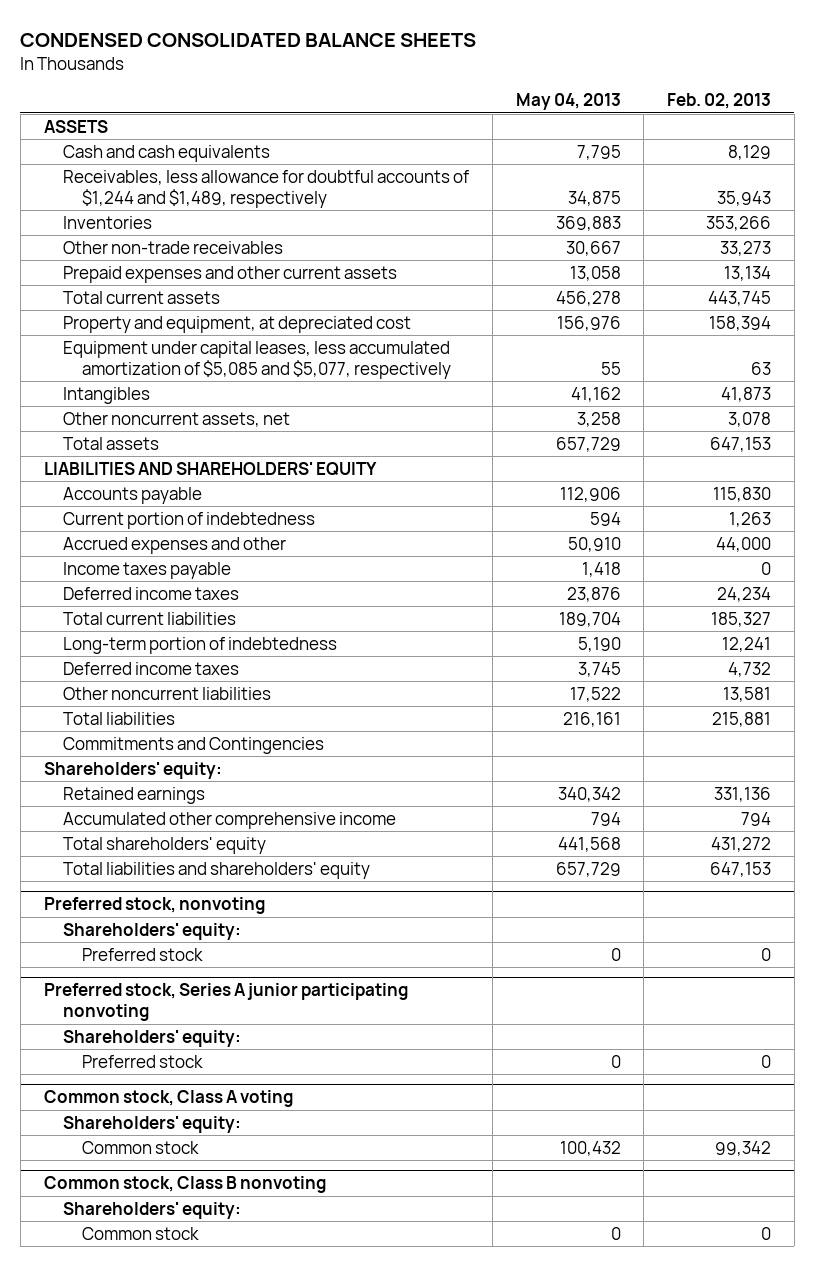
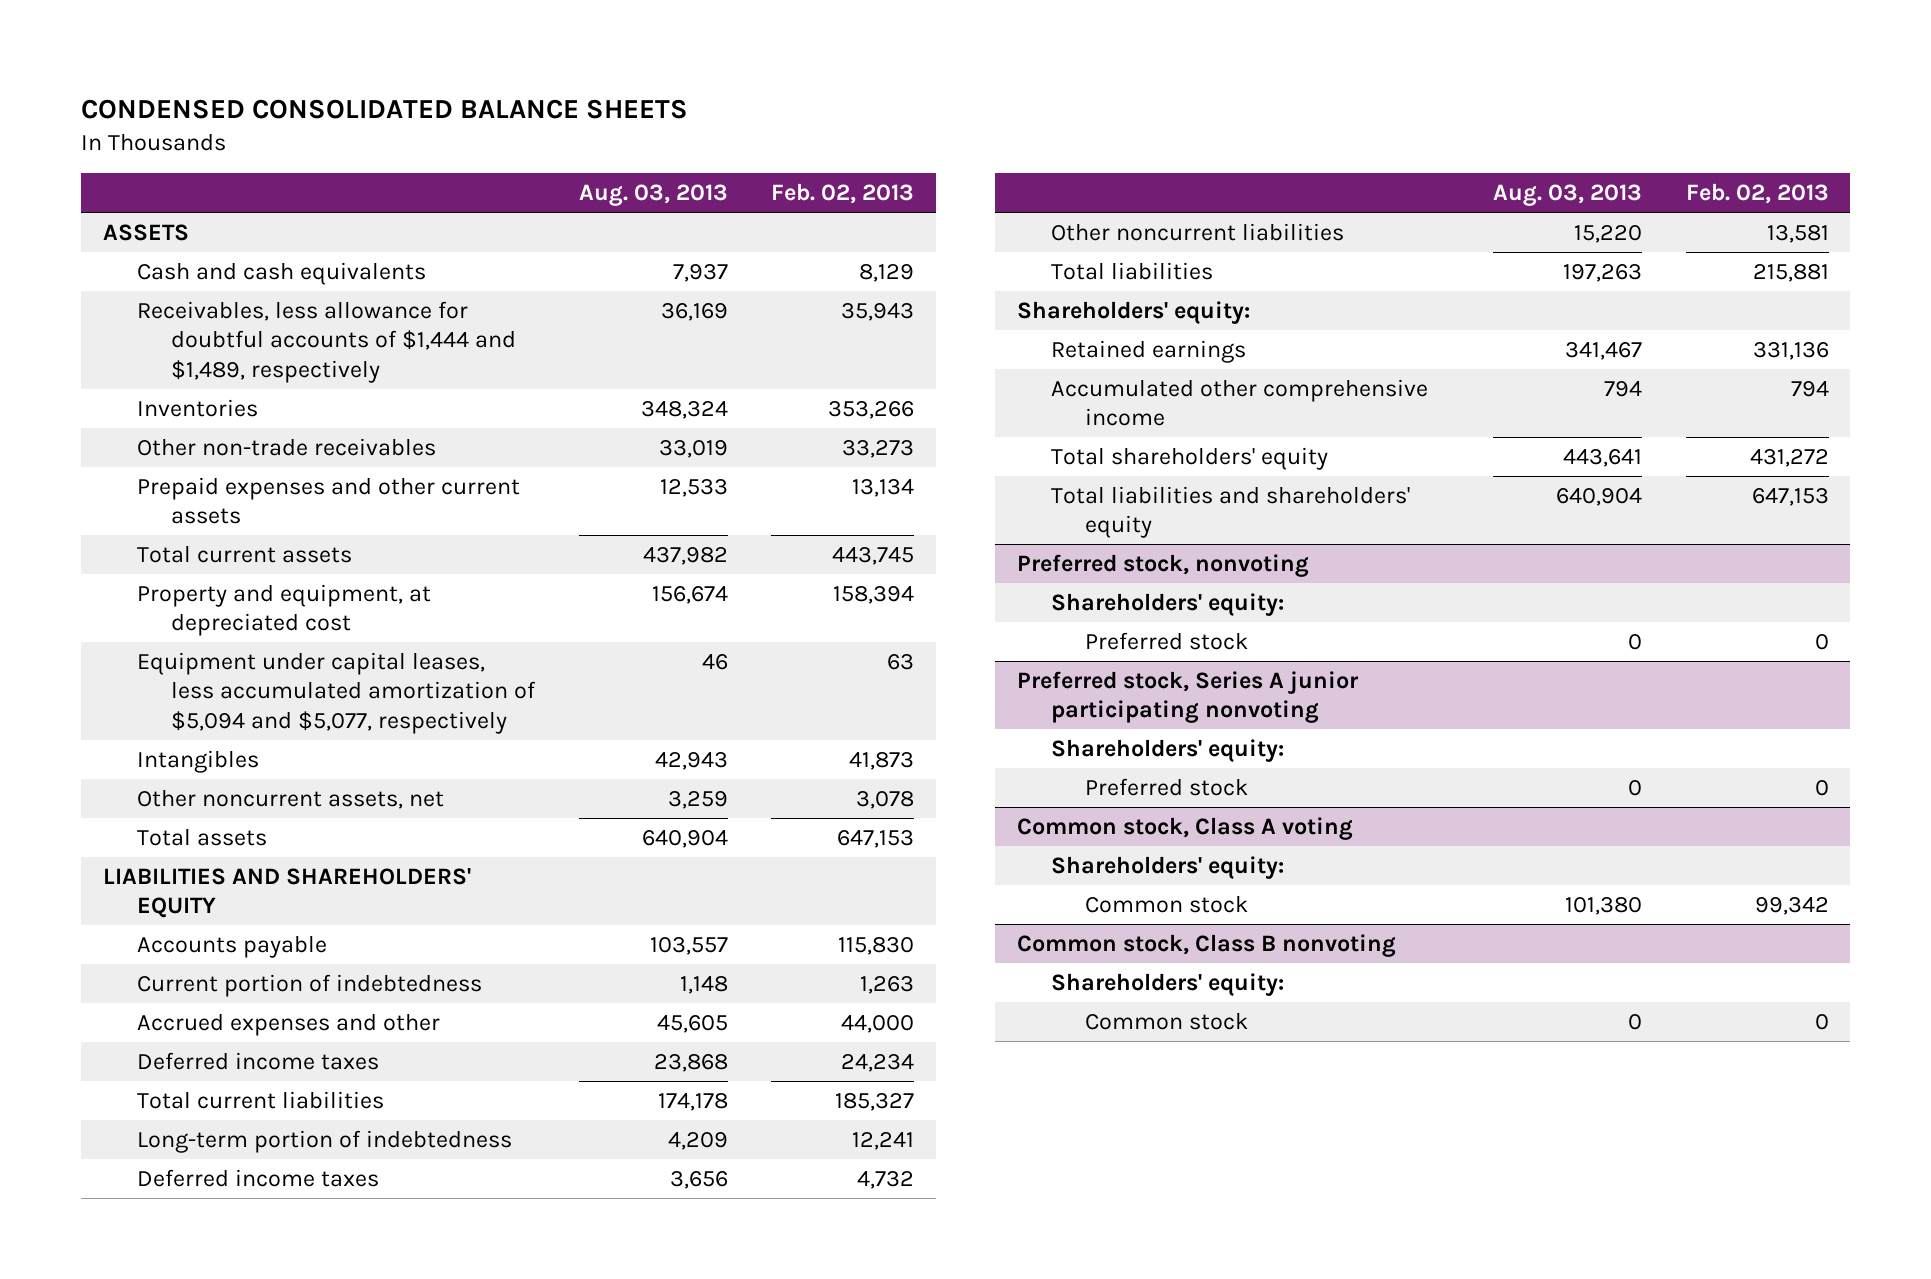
- | May 04, 2013 | Feb. 02, 2013
+ | Aug. 03, 2013 | Feb. 02, 2013
- Receivables, less allowance for doubtful accounts of $1,244 and $1,489, respectively | 34,875 | 35,943
+ Receivables, less allowance for doubtful accounts of $1,444 and $1,489, respectively | 36,169 | 35,943
- Equipment under capital leases, less accumulated amortization of $5,085 and $5,077, respectively | 55 | 63
+ Equipment under capital leases, less accumulated amortization of $5,094 and $5,077, respectively | 46 | 63
- Income taxes payable | 1,418 | 0
- Commitments and Contingencies

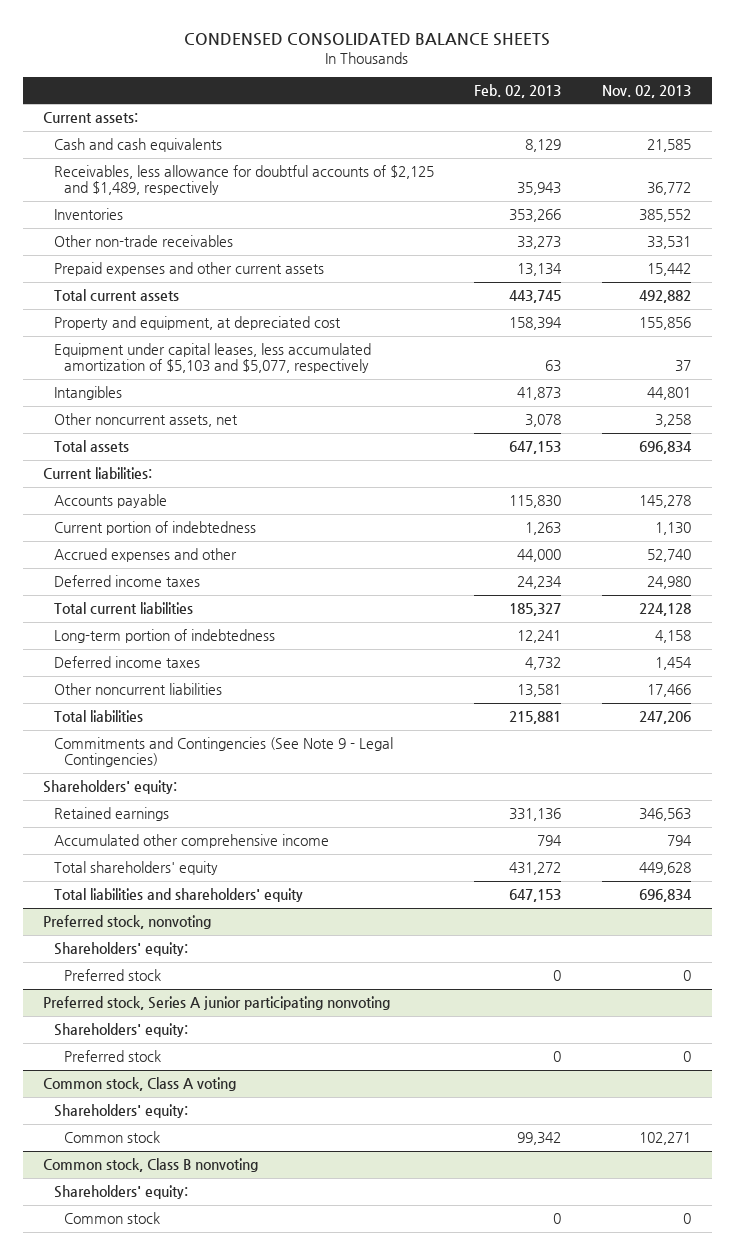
- | Aug. 03, 2013 | Feb. 02, 2013
+ | Feb. 02, 2013 | Nov. 02, 2013
- ASSETS
+ Current assets:
- Receivables, less allowance for doubtful accounts of $1,444 and $1,489, respectively | 36,169 | 35,943
+ Receivables, less allowance for doubtful accounts of $2,125 and $1,489, respectively | 35,943 | 36,772
- Equipment under capital leases, less accumulated amortization of $5,094 and $5,077, respectively | 46 | 63
+ Equipment under capital leases, less accumulated amortization of $5,103 and $5,077, respectively | 63 | 37
- LIABILITIES AND SHAREHOLDERS' EQUITY
+ Current liabilities:
+ Commitments and Contingencies (See Note 9 - Legal Contingencies)

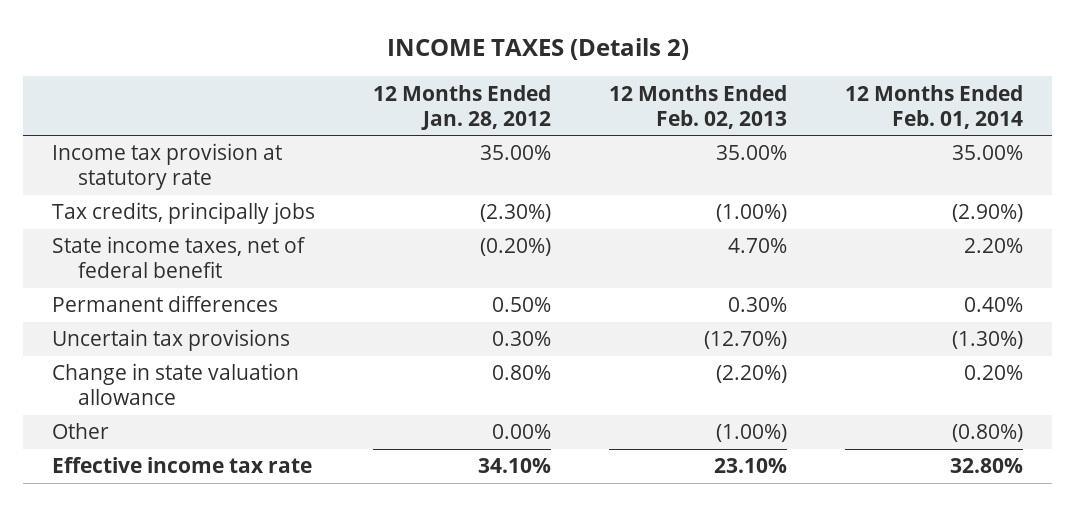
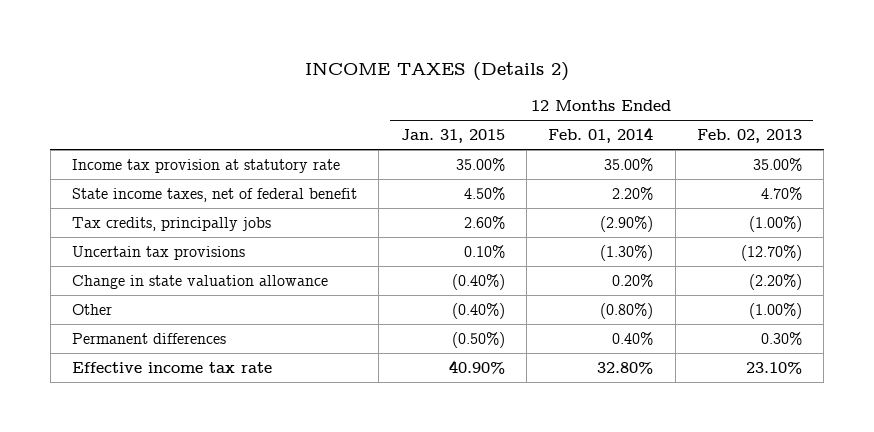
- | 12 Months Ended Jan. 28, 2012 | 12 Months Ended Feb. 02, 2013 | 12 Months Ended Feb. 01, 2014
+ | 12 Months Ended Jan. 31, 2015 | 12 Months Ended Feb. 01, 2014 | 12 Months Ended Feb. 02, 2013
moved down: Tax credits, principally jobs | 2.60% | (2.90%) | (1.00%)
moved down: Permanent differences | (0.50%) | 0.40% | 0.30%

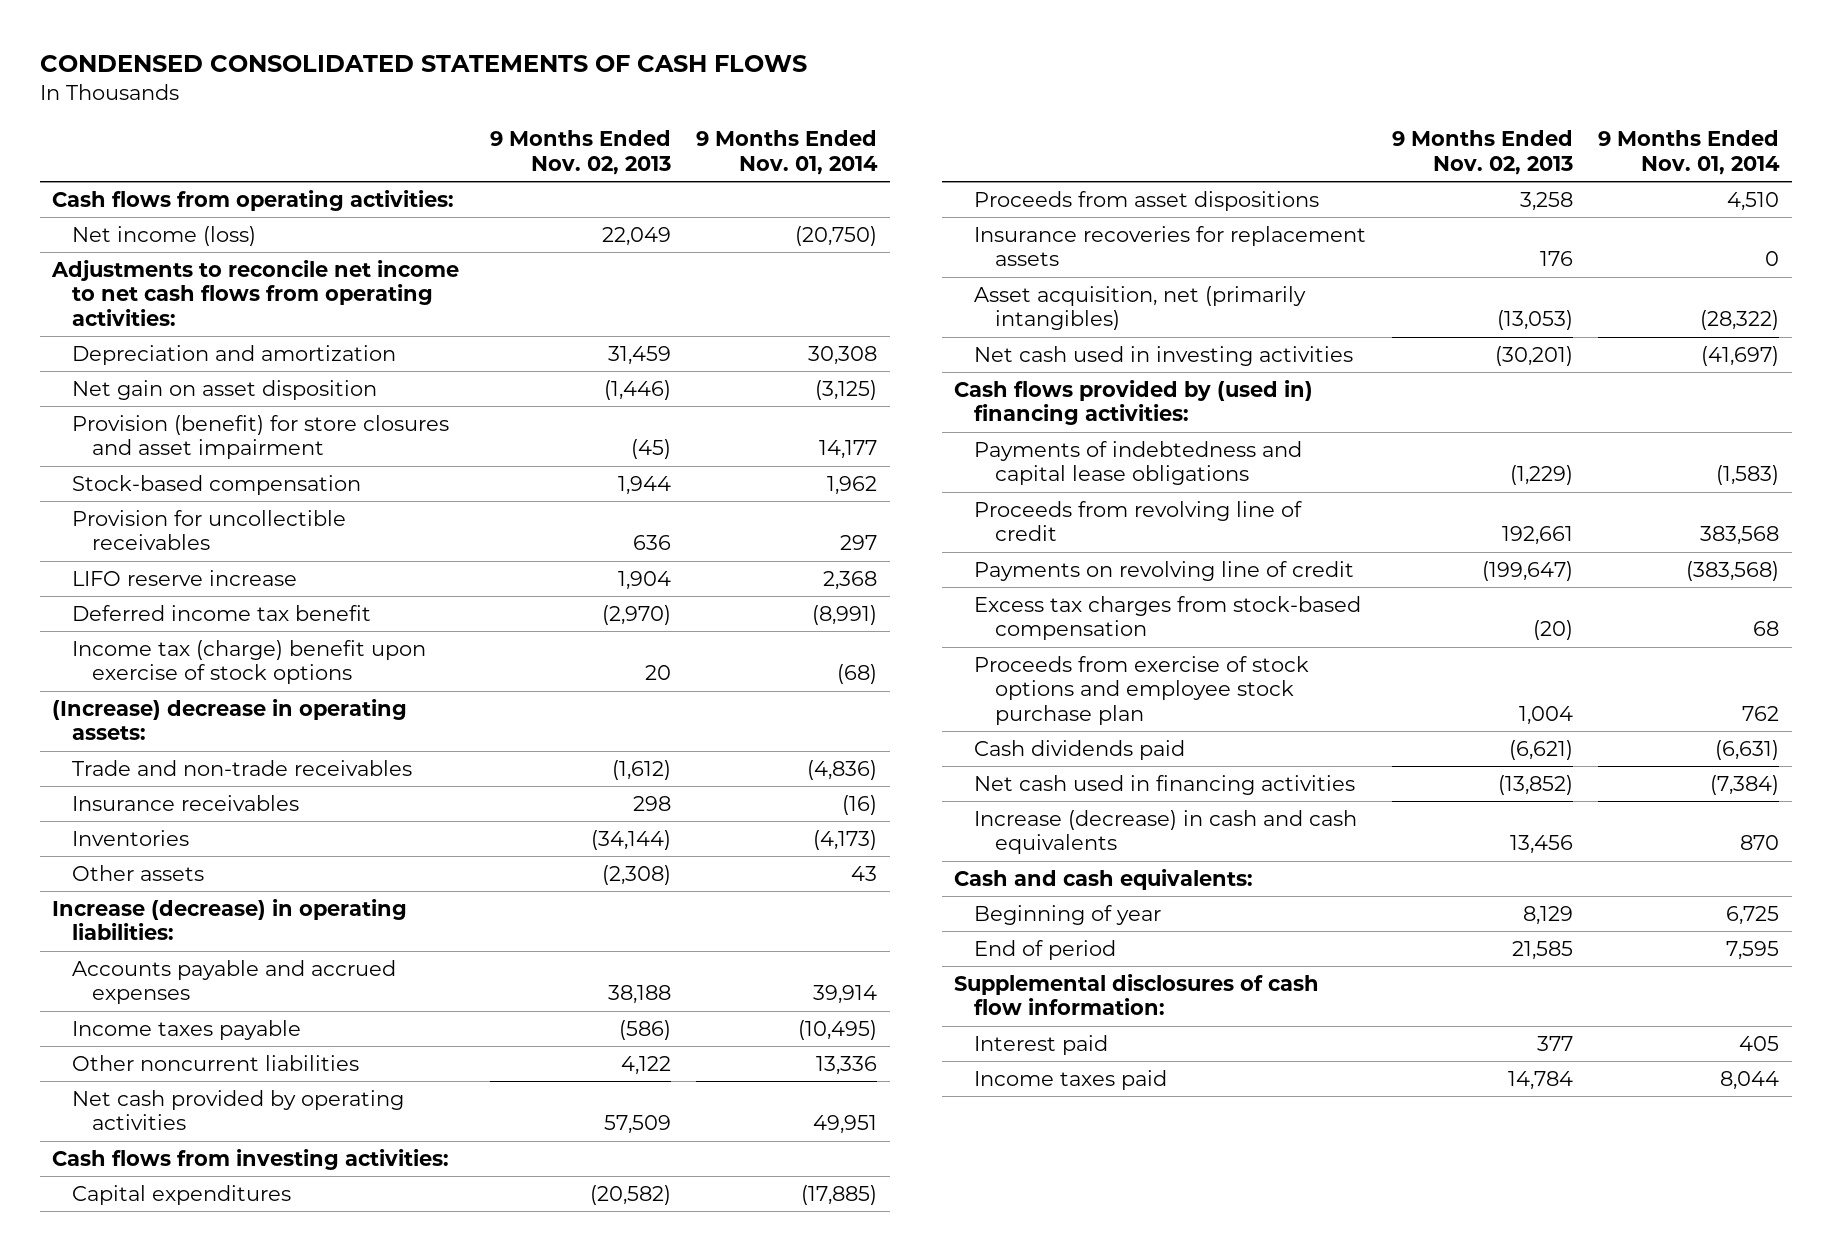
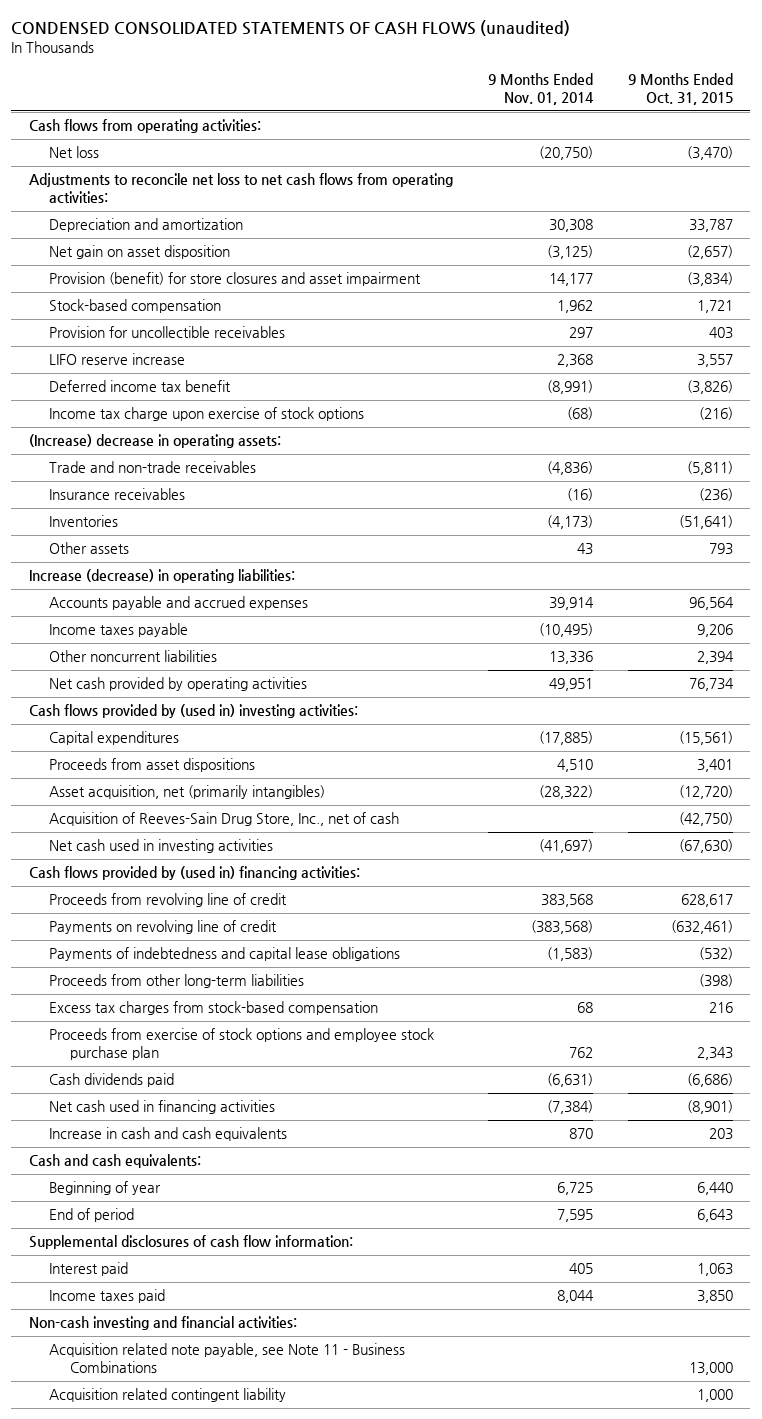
- CONDENSED CONSOLIDATED STATEMENTS OF CASH FLOWS
+ CONDENSED CONSOLIDATED STATEMENTS OF CASH FLOWS (unaudited)
- | 9 Months Ended Nov. 02, 2013 | 9 Months Ended Nov. 01, 2014
+ | 9 Months Ended Nov. 01, 2014 | 9 Months Ended Oct. 31, 2015
- Net income (loss) | 22,049 | (20,750)
- Adjustments to reconcile net income to net cash flows from operating activities:
+ Net loss | (20,750) | (3,470)
+ Adjustments to reconcile net loss to net cash flows from operating activities:
- Income tax (charge) benefit upon exercise of stock options | 20 | (68)
+ Income tax charge upon exercise of stock options | (68) | (216)
- Cash flows from investing activities:
+ Cash flows provided by (used in) investing activities:
- Insurance recoveries for replacement assets | 176 | 0
+ Acquisition of Reeves-Sain Drug Store, Inc., net of cash | | (42,750)
moved down: Payments of indebtedness and capital lease obligations | (1,583) | (532)
+ Proceeds from other long-term liabilities | | (398)
- Increase (decrease) in cash and cash equivalents | 13,456 | 870
+ Increase in cash and cash equivalents | 870 | 203
+ Non-cash investing and financial activities:
+ Acquisition related note payable, see Note 11 - Business Combinations | | 13,000
+ Acquisition related contingent liability | | 1,000

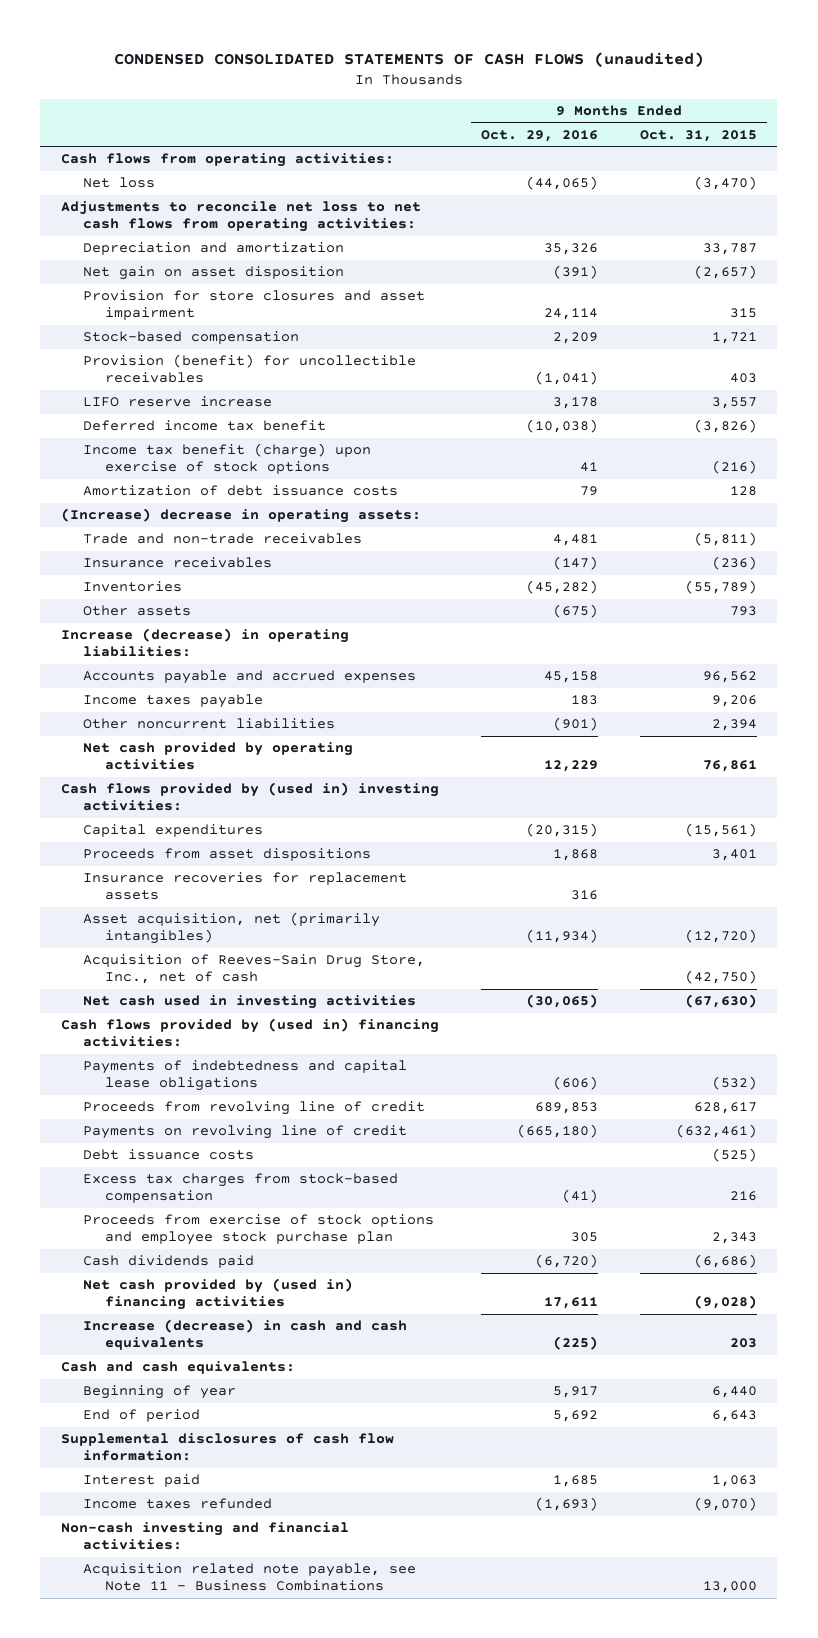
- | 9 Months Ended Nov. 01, 2014 | 9 Months Ended Oct. 31, 2015
+ | 9 Months Ended Oct. 29, 2016 | 9 Months Ended Oct. 31, 2015
- Provision (benefit) for store closures and asset impairment | 14,177 | (3,834)
+ Provision for store closures and asset impairment | 24,114 | 315
- Provision for uncollectible receivables | 297 | 403
+ Provision (benefit) for uncollectible receivables | (1,041) | 403
- Income tax charge upon exercise of stock options | (68) | (216)
+ Income tax benefit (charge) upon exercise of stock options | 41 | (216)
+ Amortization of debt issuance costs | 79 | 128
- Inventories | (4,173) | (51,641)
+ Inventories | (45,282) | (55,789)
- Accounts payable and accrued expenses | 39,914 | 96,564
+ Accounts payable and accrued expenses | 45,158 | 96,562
- Net cash provided by operating activities | 49,951 | 76,734
+ Net cash provided by operating activities | 12,229 | 76,861
+ Insurance recoveries for replacement assets | 316 |
moved up: Payments of indebtedness and capital lease obligations | (606) | (532)
- Proceeds from other long-term liabilities | | (398)
+ Debt issuance costs | | (525)
- Net cash used in financing activities | (7,384) | (8,901)
- Increase in cash and cash equivalents | 870 | 203
+ Net cash provided by (used in) financing activities | 17,611 | (9,028)
+ Increase (decrease) in cash and cash equivalents | (225) | 203
- Income taxes paid | 8,044 | 3,850
+ Income taxes refunded | (1,693) | (9,070)
- Acquisition related contingent liability | | 1,000

